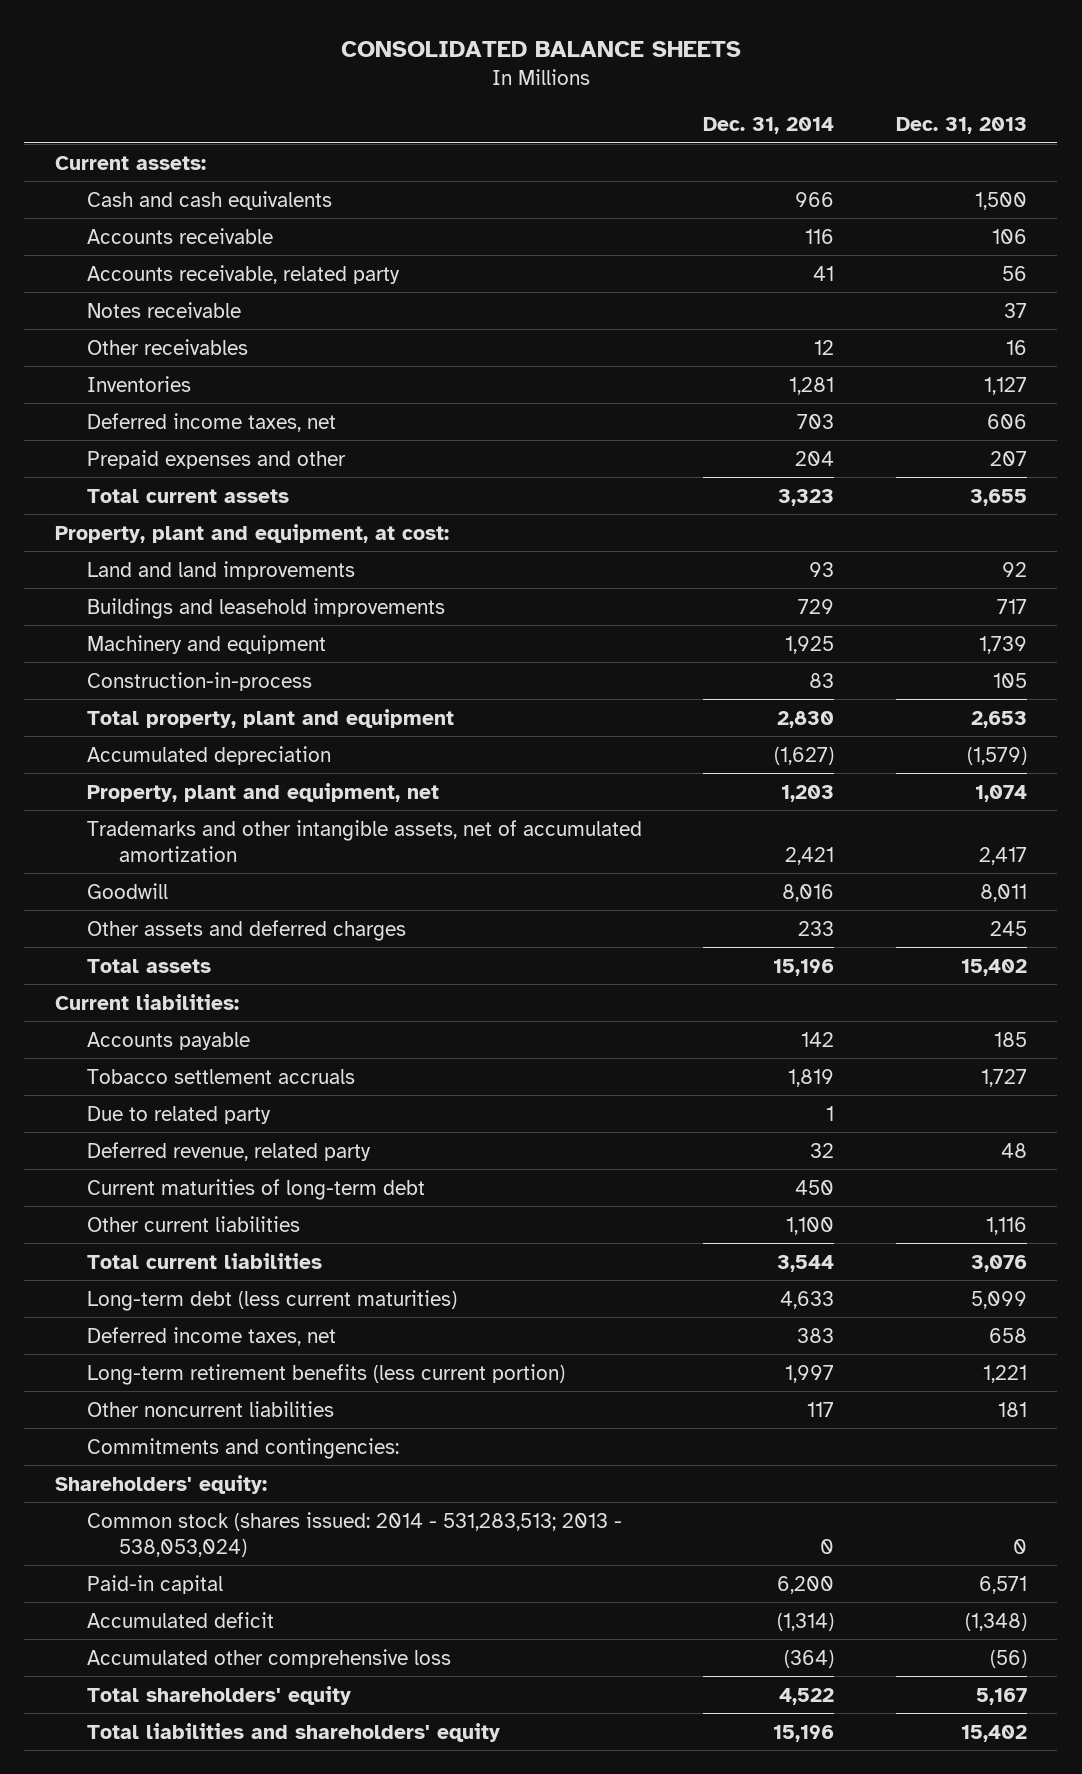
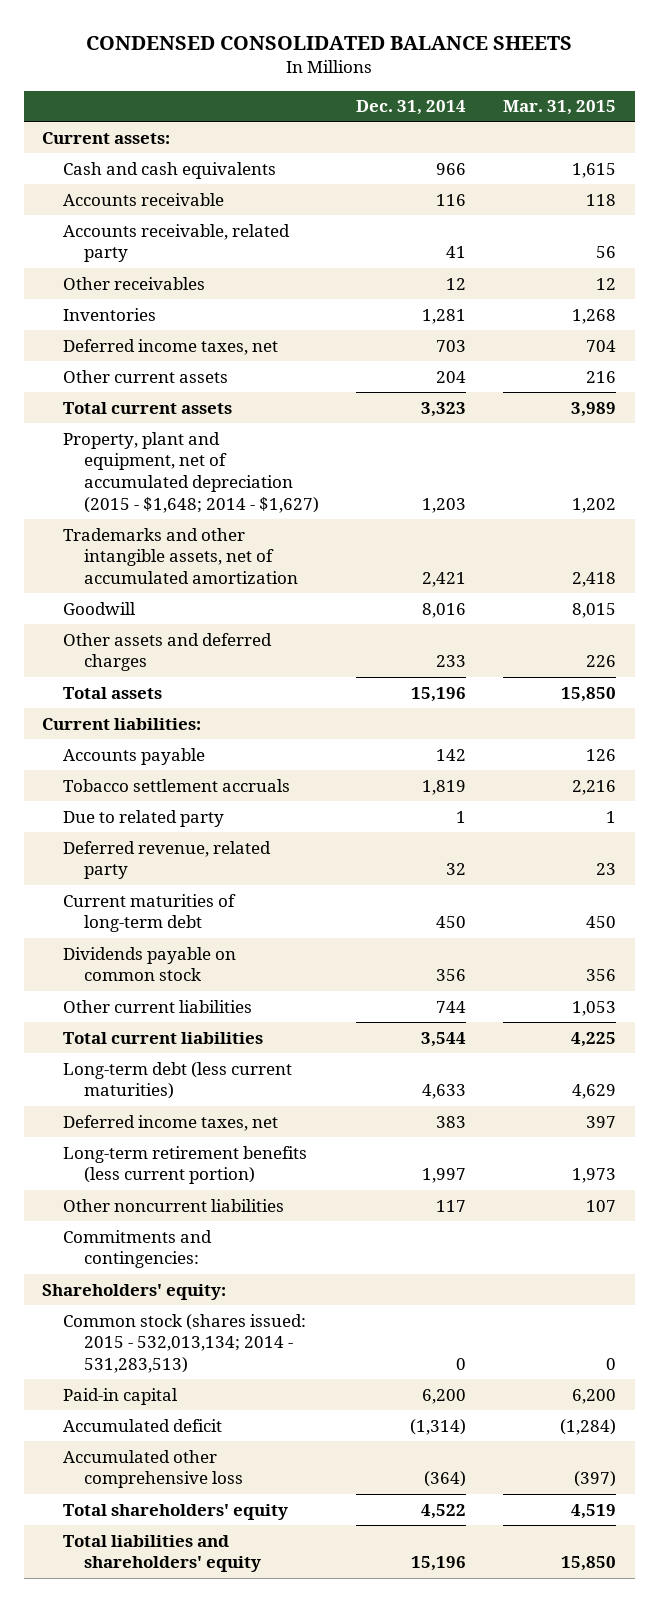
- CONSOLIDATED BALANCE SHEETS
+ CONDENSED CONSOLIDATED BALANCE SHEETS
- | Dec. 31, 2014 | Dec. 31, 2013
+ | Dec. 31, 2014 | Mar. 31, 2015
- Notes receivable | | 37
- Prepaid expenses and other | 204 | 207
+ Other current assets | 204 | 216
- Property, plant and equipment, at cost:
- Land and land improvements | 93 | 92
- Buildings and leasehold improvements | 729 | 717
- Machinery and equipment | 1,925 | 1,739
- Construction-in-process | 83 | 105
- Total property, plant and equipment | 2,830 | 2,653
- Accumulated depreciation | (1,627) | (1,579)
- Property, plant and equipment, net | 1,203 | 1,074
+ Property, plant and equipment, net of accumulated depreciation (2015 - $1,648; 2014 - $1,627) | 1,203 | 1,202
- Other current liabilities | 1,100 | 1,116
+ Dividends payable on common stock | 356 | 356
+ Other current liabilities | 744 | 1,053
- Common stock (shares issued: 2014 - 531,283,513; 2013 - 538,053,024) | 0 | 0
+ Common stock (shares issued: 2015 - 532,013,134; 2014 - 531,283,513) | 0 | 0

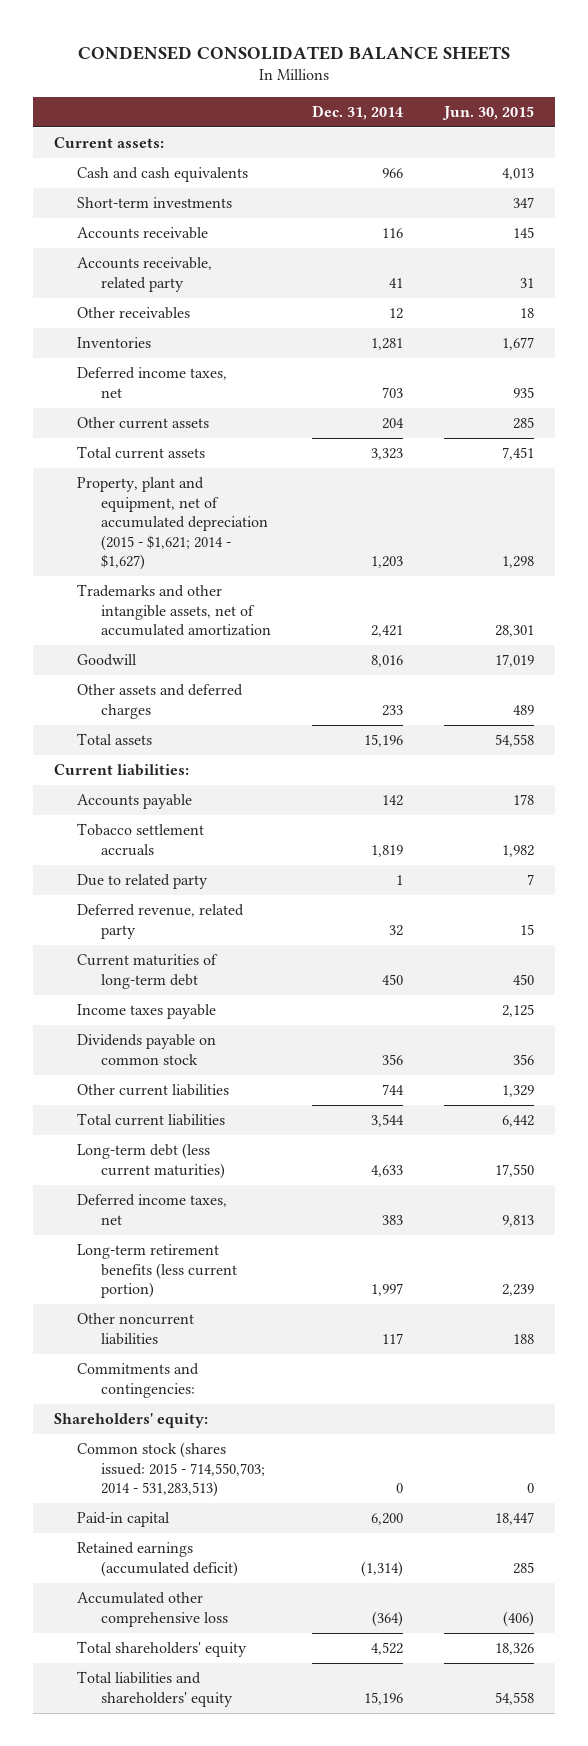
- | Dec. 31, 2014 | Mar. 31, 2015
+ | Dec. 31, 2014 | Jun. 30, 2015
+ Short-term investments | | 347
- Property, plant and equipment, net of accumulated depreciation (2015 - $1,648; 2014 - $1,627) | 1,203 | 1,202
+ Property, plant and equipment, net of accumulated depreciation (2015 - $1,621; 2014 - $1,627) | 1,203 | 1,298
+ Income taxes payable | | 2,125
- Common stock (shares issued: 2015 - 532,013,134; 2014 - 531,283,513) | 0 | 0
+ Common stock (shares issued: 2015 - 714,550,703; 2014 - 531,283,513) | 0 | 0
- Accumulated deficit | (1,314) | (1,284)
+ Retained earnings (accumulated deficit) | (1,314) | 285

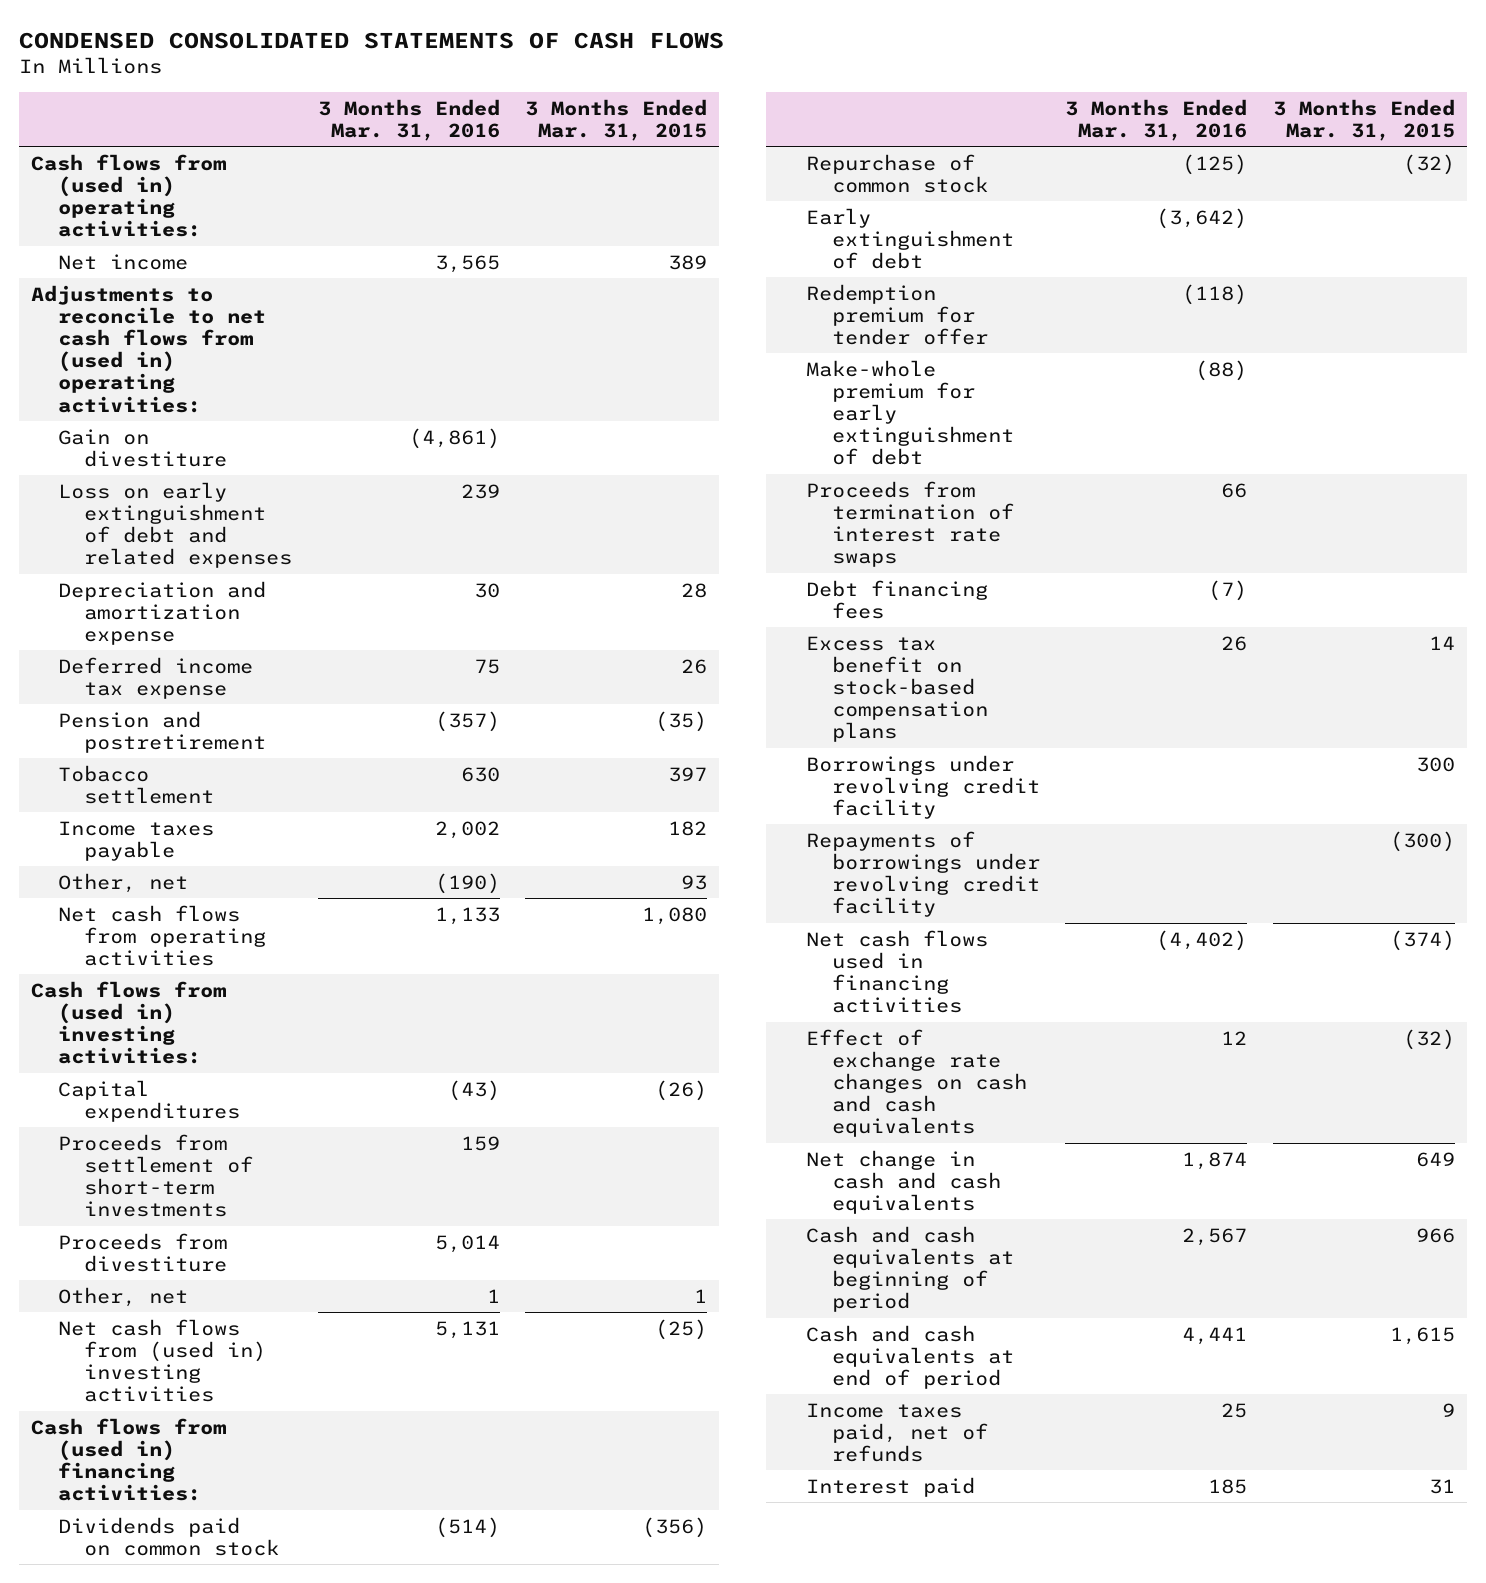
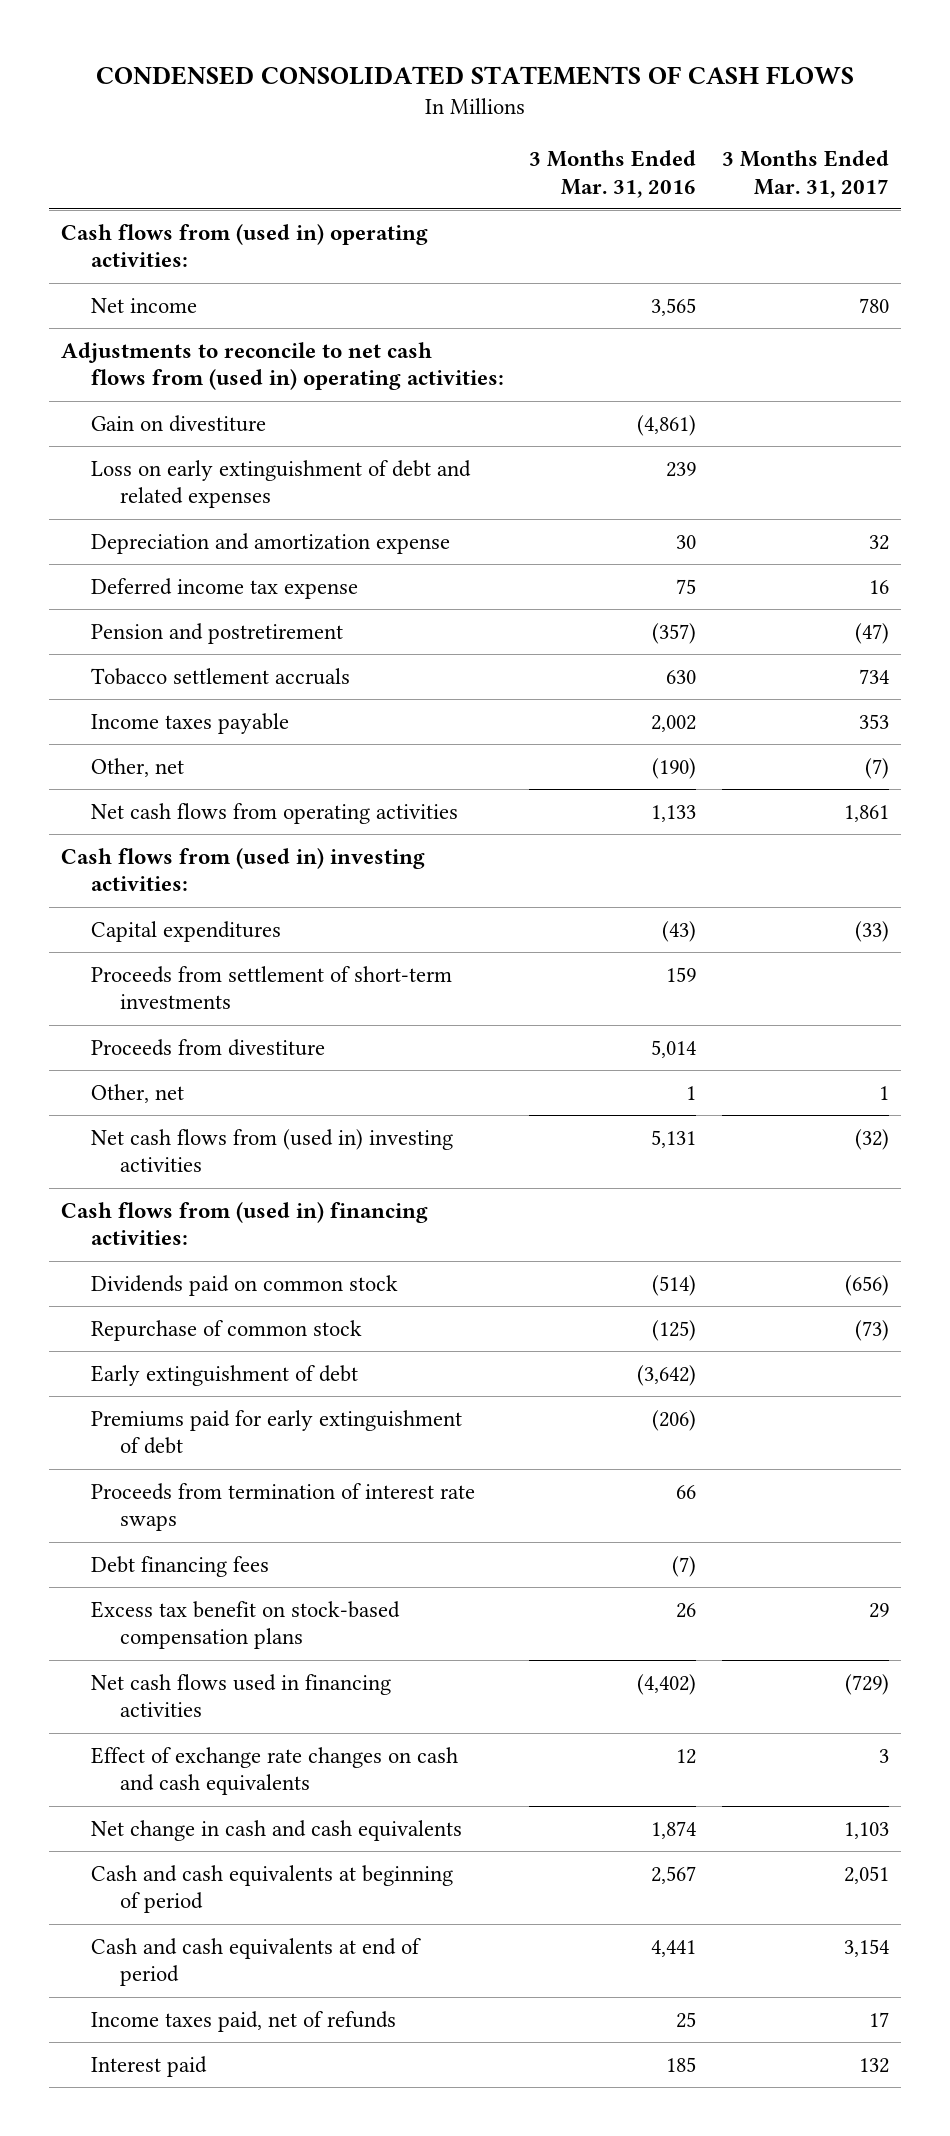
- | 3 Months Ended Mar. 31, 2016 | 3 Months Ended Mar. 31, 2015
+ | 3 Months Ended Mar. 31, 2016 | 3 Months Ended Mar. 31, 2017
- Tobacco settlement | 630 | 397
+ Tobacco settlement accruals | 630 | 734
- Redemption premium for tender offer | (118) |
- Make-whole premium for early extinguishment of debt | (88) |
+ Premiums paid for early extinguishment of debt | (206) |
- Borrowings under revolving credit facility | | 300
- Repayments of borrowings under revolving credit facility | | (300)

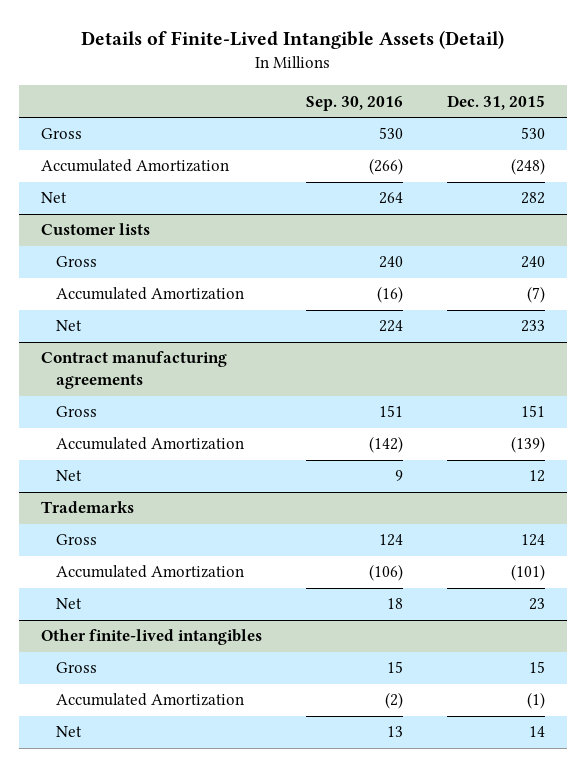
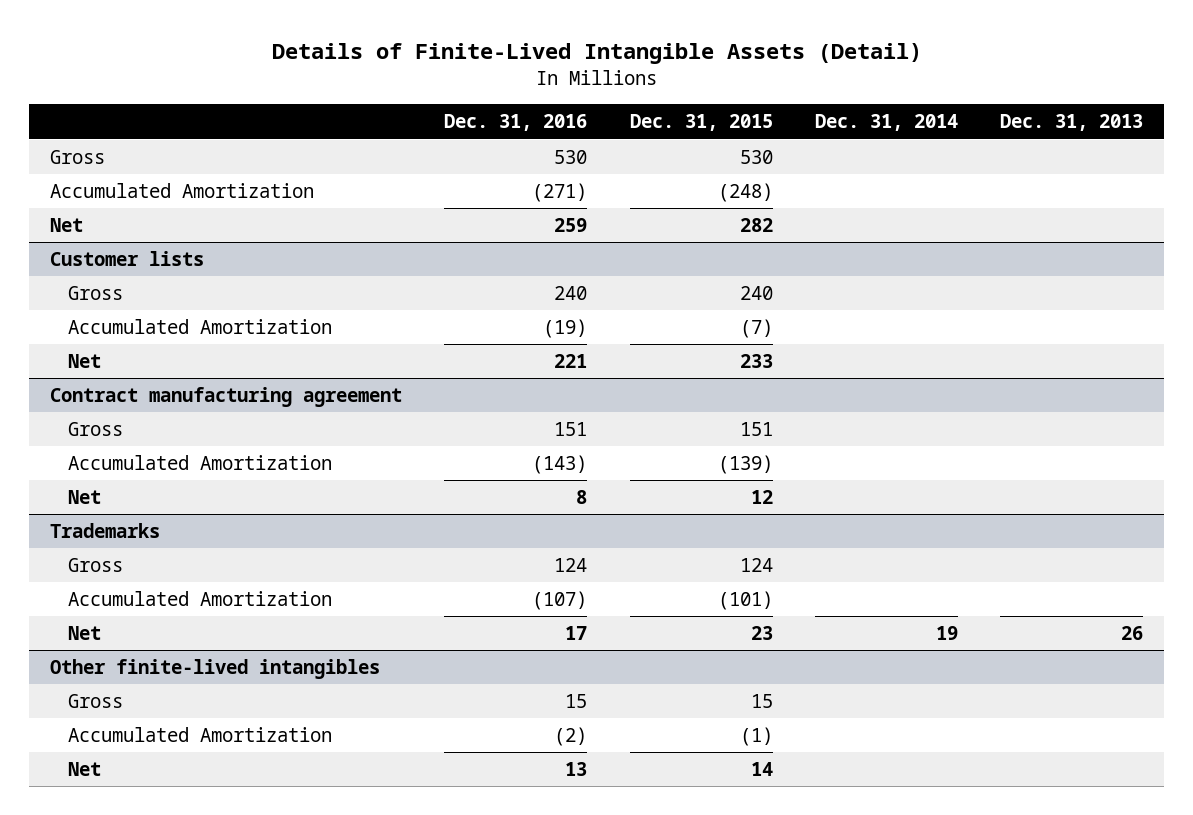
- | Sep. 30, 2016 | Dec. 31, 2015
+ | Dec. 31, 2016 | Dec. 31, 2015 | Dec. 31, 2014 | Dec. 31, 2013
- Contract manufacturing agreements
+ Contract manufacturing agreement

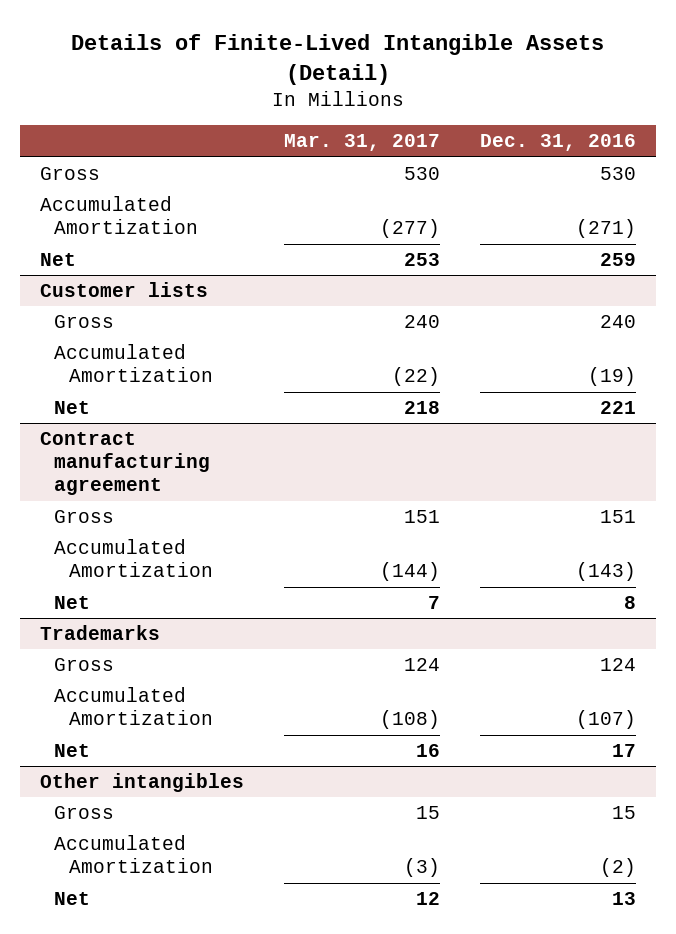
- | Dec. 31, 2016 | Dec. 31, 2015 | Dec. 31, 2014 | Dec. 31, 2013
+ | Mar. 31, 2017 | Dec. 31, 2016
- Other finite-lived intangibles
+ Other intangibles

